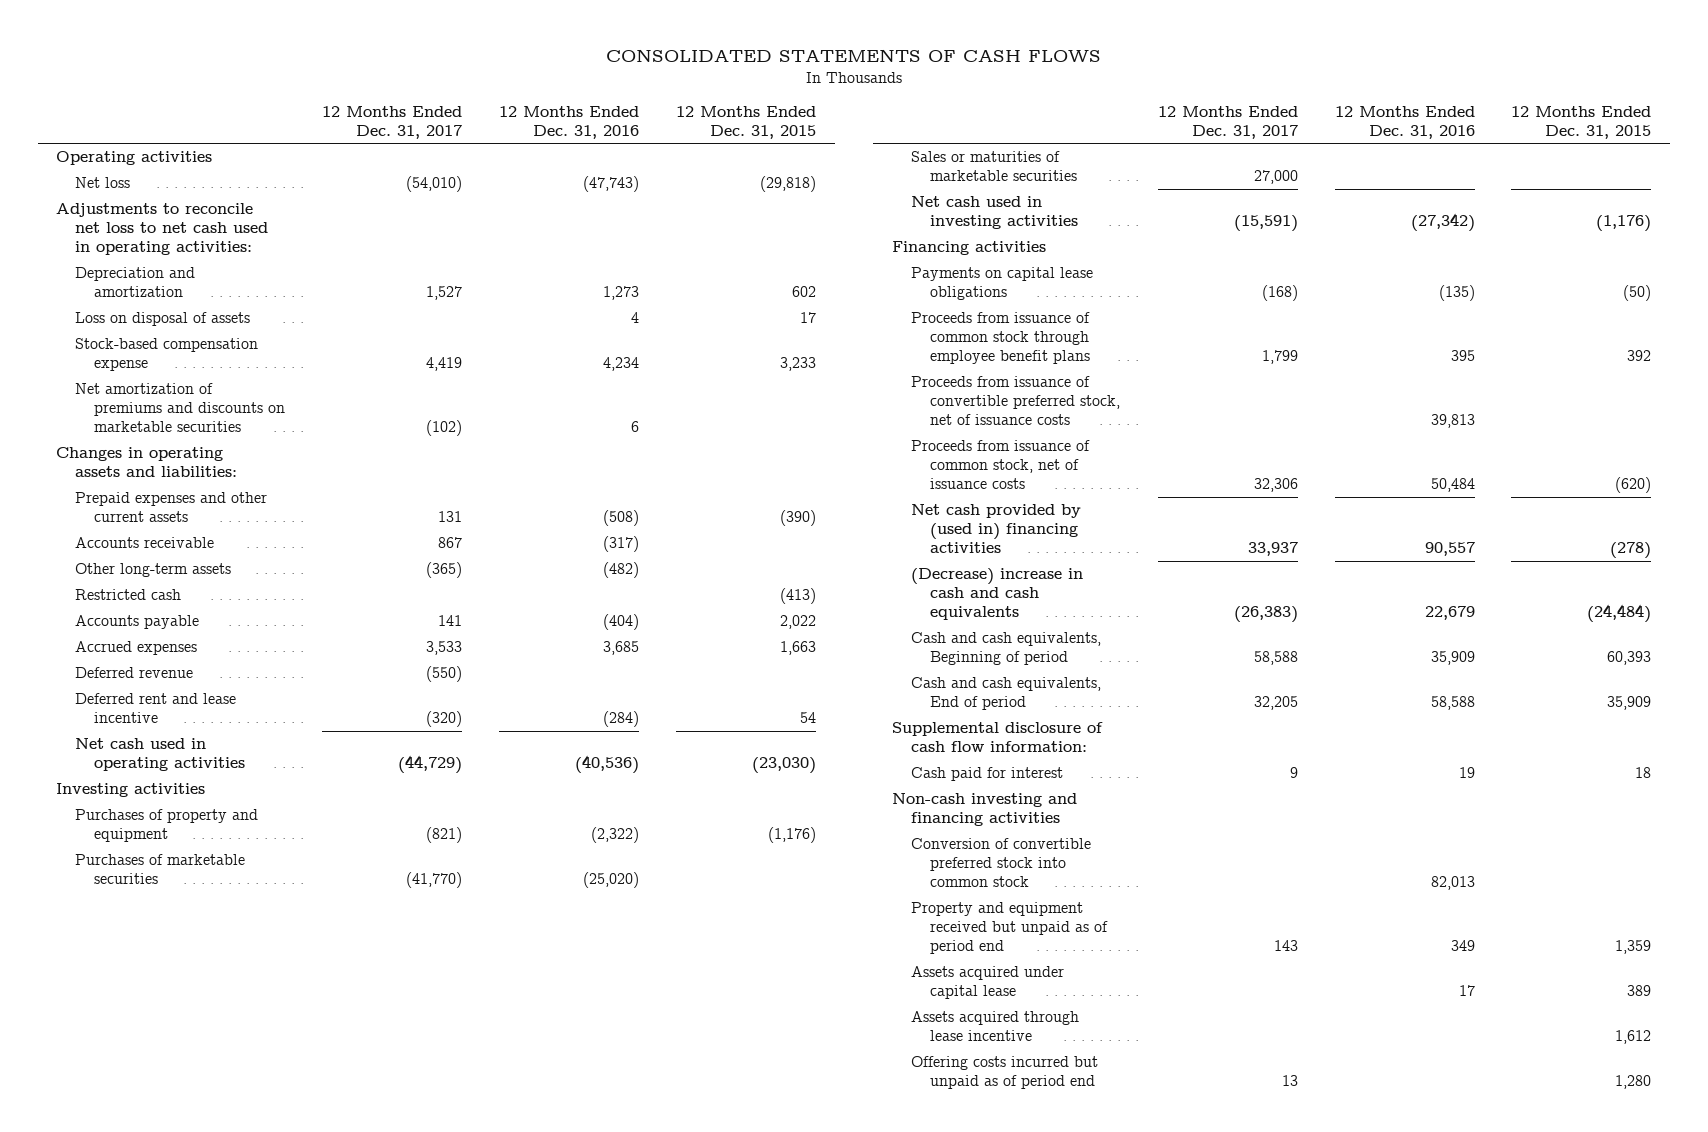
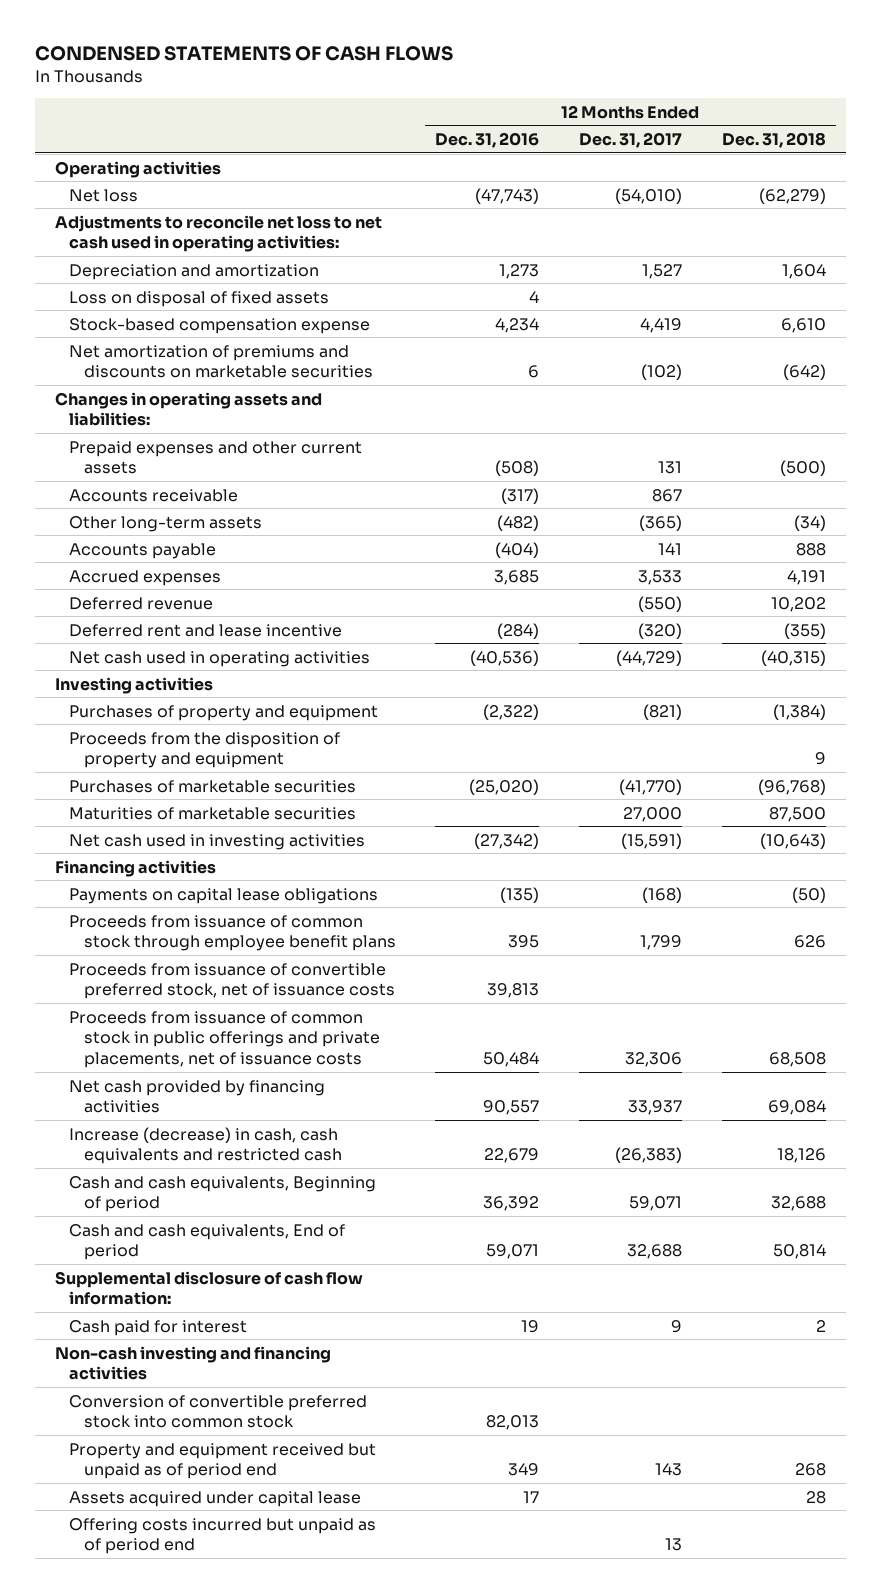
- CONSOLIDATED STATEMENTS OF CASH FLOWS
+ CONDENSED STATEMENTS OF CASH FLOWS
- | 12 Months Ended Dec. 31, 2017 | 12 Months Ended Dec. 31, 2016 | 12 Months Ended Dec. 31, 2015
+ | 12 Months Ended Dec. 31, 2016 | 12 Months Ended Dec. 31, 2017 | 12 Months Ended Dec. 31, 2018
- Loss on disposal of assets | | 4 | 17
+ Loss on disposal of fixed assets | 4 | |
- Restricted cash | | | (413)
+ Proceeds from the disposition of property and equipment | | | 9
- Sales or maturities of marketable securities | 27,000 | |
+ Maturities of marketable securities | | 27,000 | 87,500
- Proceeds from issuance of common stock, net of issuance costs | 32,306 | 50,484 | (620)
- Net cash provided by (used in) financing activities | 33,937 | 90,557 | (278)
- (Decrease) increase in cash and cash equivalents | (26,383) | 22,679 | (24,484)
- Cash and cash equivalents, Beginning of period | 58,588 | 35,909 | 60,393
- Cash and cash equivalents, End of period | 32,205 | 58,588 | 35,909
+ Proceeds from issuance of common stock in public offerings and private placements, net of issuance costs | 50,484 | 32,306 | 68,508
+ Net cash provided by financing activities | 90,557 | 33,937 | 69,084
+ Increase (decrease) in cash, cash equivalents and restricted cash | 22,679 | (26,383) | 18,126
+ Cash and cash equivalents, Beginning of period | 36,392 | 59,071 | 32,688
+ Cash and cash equivalents, End of period | 59,071 | 32,688 | 50,814
- Assets acquired through lease incentive | | | 1,612

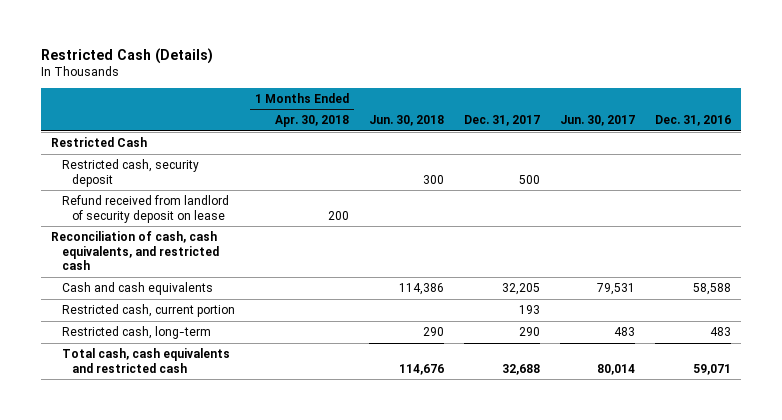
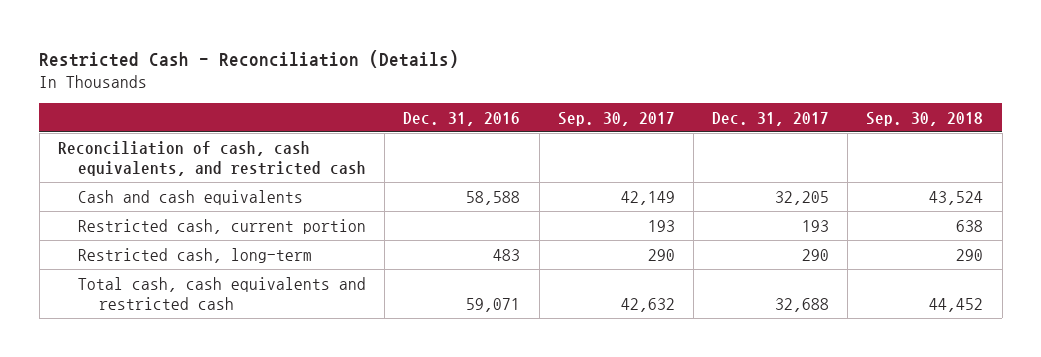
- Restricted Cash (Details)
+ Restricted Cash - Reconciliation (Details)
- | 1 Months Ended Apr. 30, 2018 | Jun. 30, 2018 | Dec. 31, 2017 | Jun. 30, 2017 | Dec. 31, 2016
+ | Dec. 31, 2016 | Sep. 30, 2017 | Dec. 31, 2017 | Sep. 30, 2018
- Restricted Cash
- Restricted cash, security deposit | | 300 | 500 | |
- Refund received from landlord of security deposit on lease | 200 | | | |

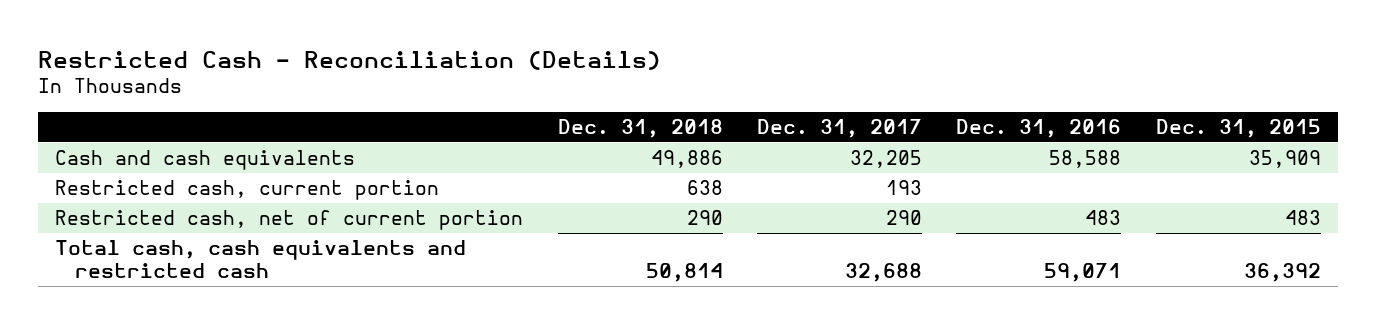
- | Dec. 31, 2016 | Sep. 30, 2017 | Dec. 31, 2017 | Sep. 30, 2018
+ | Dec. 31, 2018 | Dec. 31, 2017 | Dec. 31, 2016 | Dec. 31, 2015
- Reconciliation of cash, cash equivalents, and restricted cash
- Restricted cash, long-term | 483 | 290 | 290 | 290
+ Restricted cash, net of current portion | 290 | 290 | 483 | 483

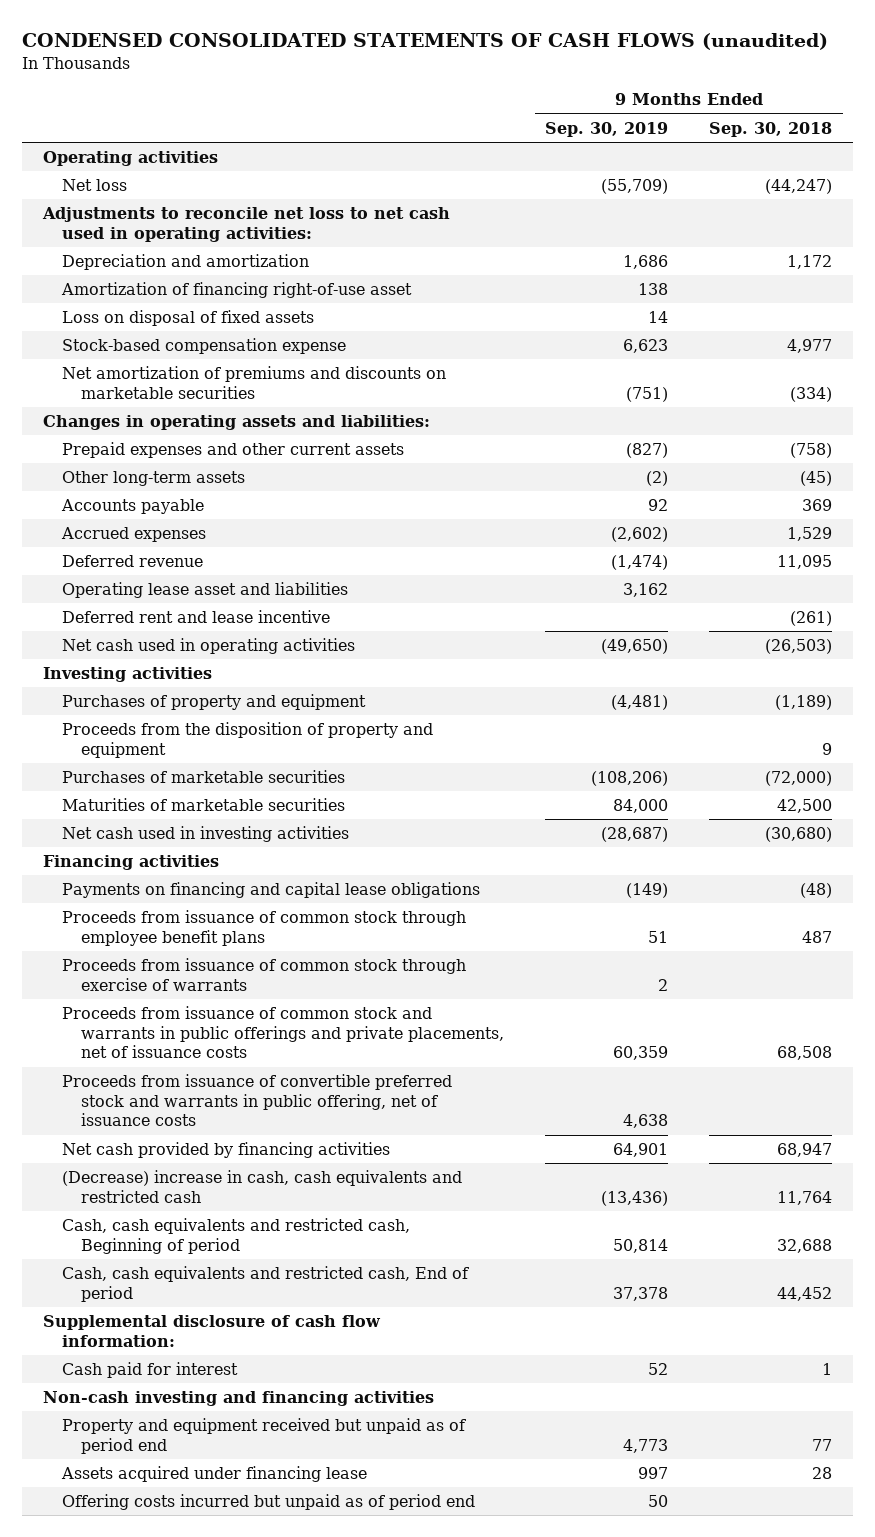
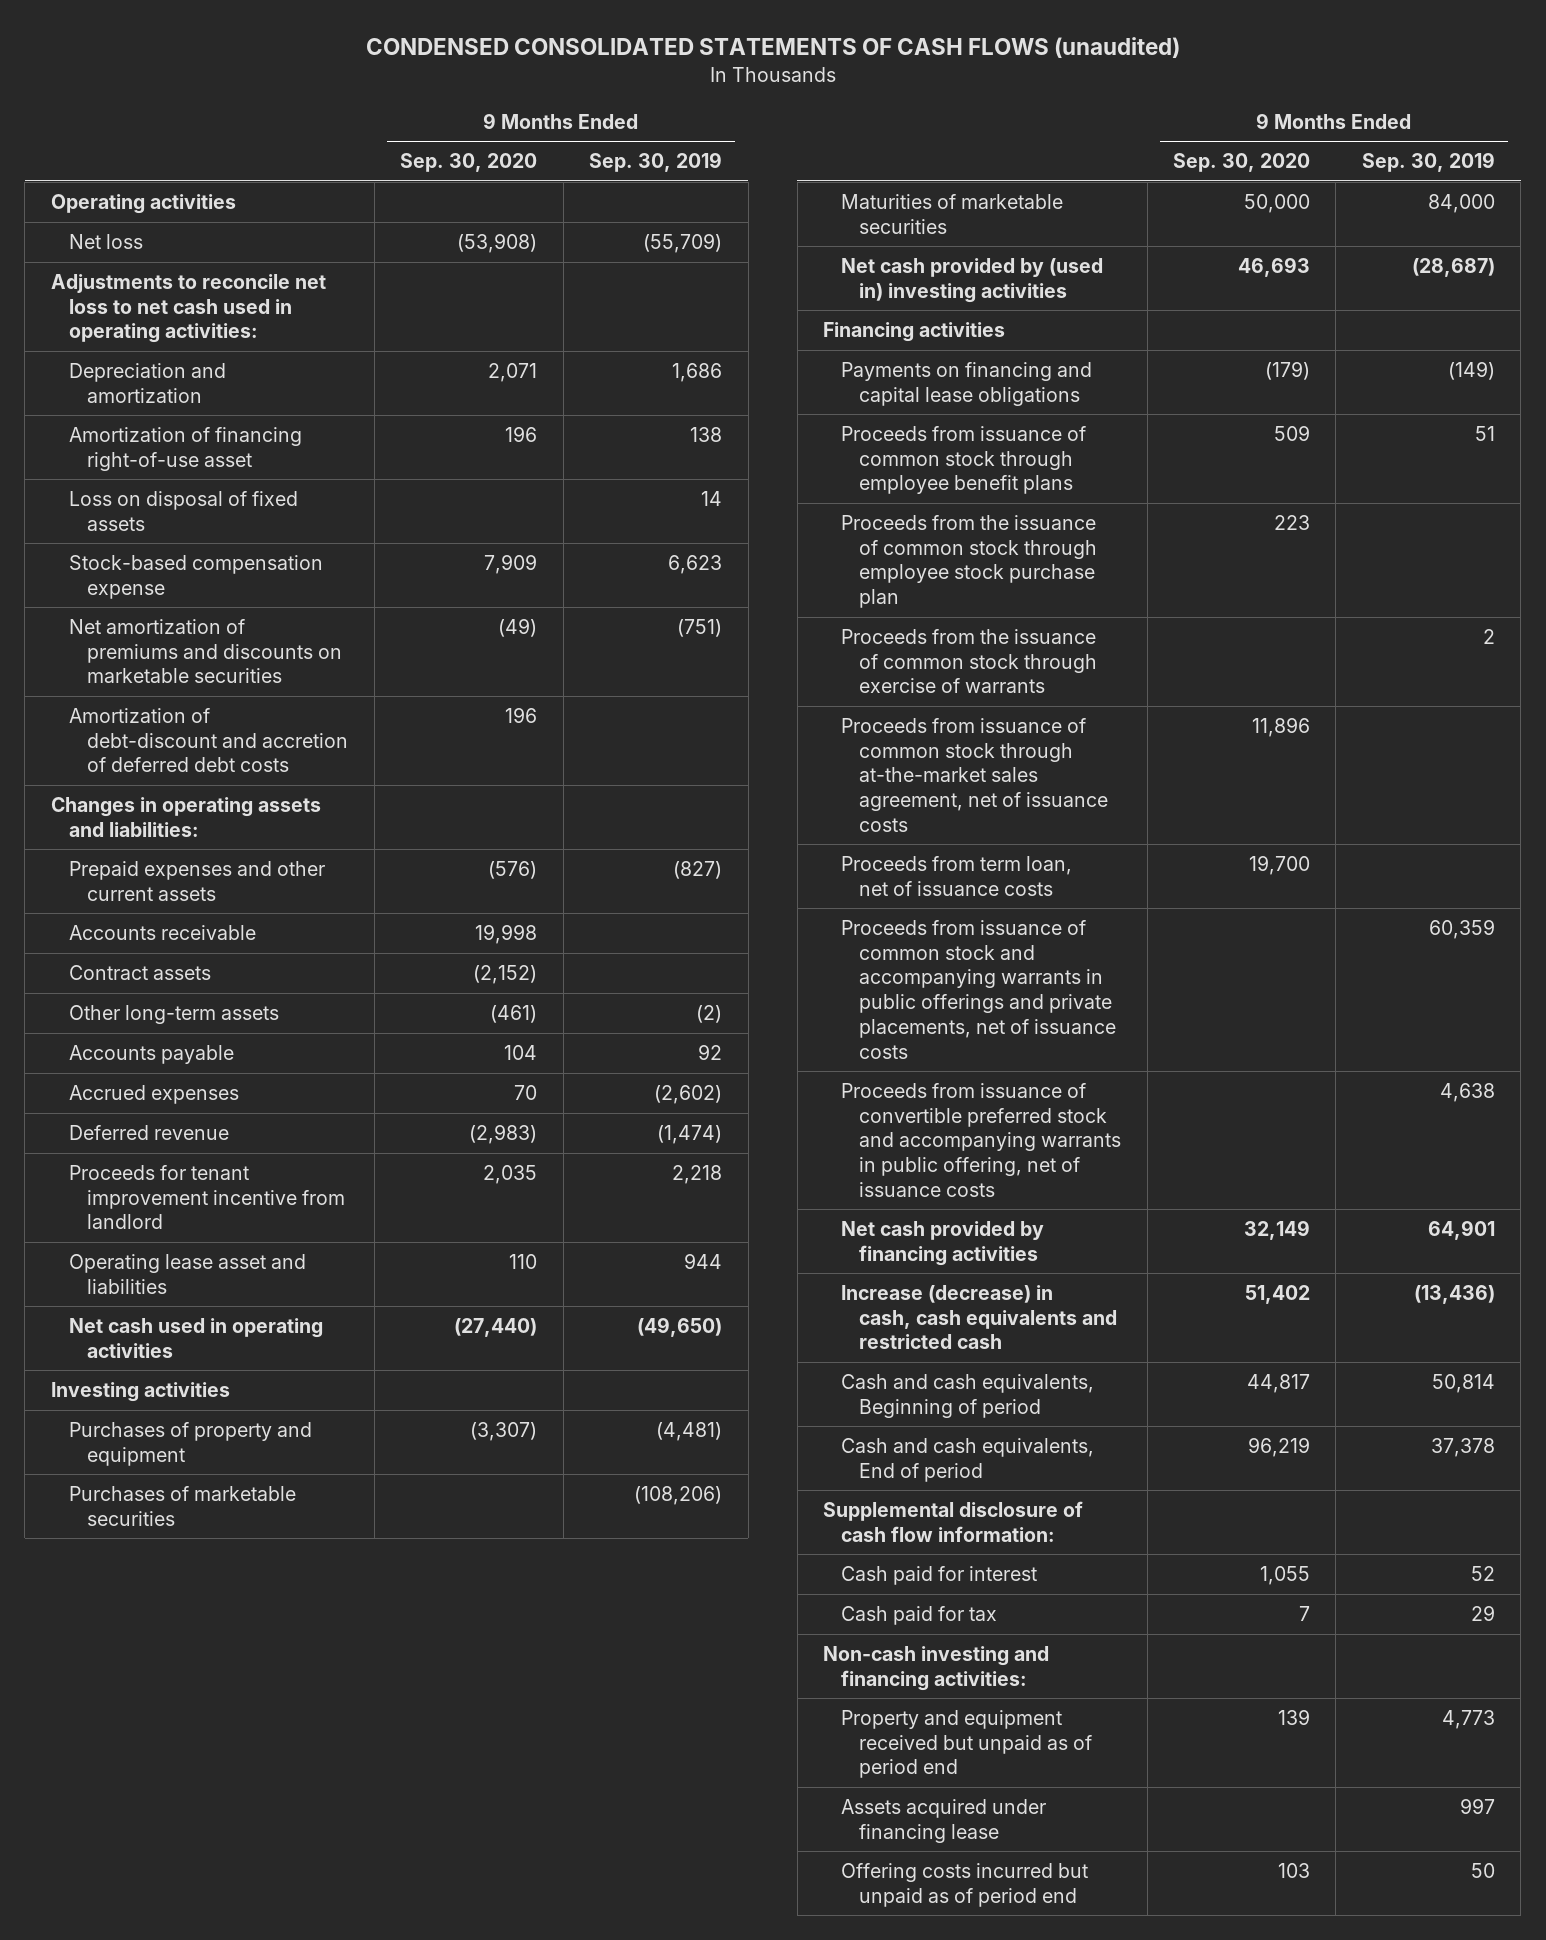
- | 9 Months Ended Sep. 30, 2019 | 9 Months Ended Sep. 30, 2018
+ | 9 Months Ended Sep. 30, 2020 | 9 Months Ended Sep. 30, 2019
+ Amortization of debt-discount and accretion of deferred debt costs | 196 |
+ Accounts receivable | 19,998 |
+ Contract assets | (2,152) |
- Operating lease asset and liabilities | 3,162 |
- Deferred rent and lease incentive | | (261)
+ Proceeds for tenant improvement incentive from landlord | 2,035 | 2,218
+ Operating lease asset and liabilities | 110 | 944
- Proceeds from the disposition of property and equipment | | 9
- Net cash used in investing activities | (28,687) | (30,680)
+ Net cash provided by (used in) investing activities | 46,693 | (28,687)
- Proceeds from issuance of common stock through exercise of warrants | 2 |
- Proceeds from issuance of common stock and warrants in public offerings and private placements, net of issuance costs | 60,359 | 68,508
- Proceeds from issuance of convertible preferred stock and warrants in public offering, net of issuance costs | 4,638 |
+ Proceeds from the issuance of common stock through employee stock purchase plan | 223 |
+ Proceeds from the issuance of common stock through exercise of warrants | | 2
+ Proceeds from issuance of common stock through at-the-market sales agreement, net of issuance costs | 11,896 |
+ Proceeds from term loan, net of issuance costs | 19,700 |
+ Proceeds from issuance of common stock and accompanying warrants in public offerings and private placements, net of issuance costs | | 60,359
+ Proceeds from issuance of convertible preferred stock and accompanying warrants in public offering, net of issuance costs | | 4,638
- (Decrease) increase in cash, cash equivalents and restricted cash | (13,436) | 11,764
- Cash, cash equivalents and restricted cash, Beginning of period | 50,814 | 32,688
- Cash, cash equivalents and restricted cash, End of period | 37,378 | 44,452
+ Increase (decrease) in cash, cash equivalents and restricted cash | 51,402 | (13,436)
+ Cash and cash equivalents, Beginning of period | 44,817 | 50,814
+ Cash and cash equivalents, End of period | 96,219 | 37,378
- Non-cash investing and financing activities
+ Cash paid for tax | 7 | 29
+ Non-cash investing and financing activities:

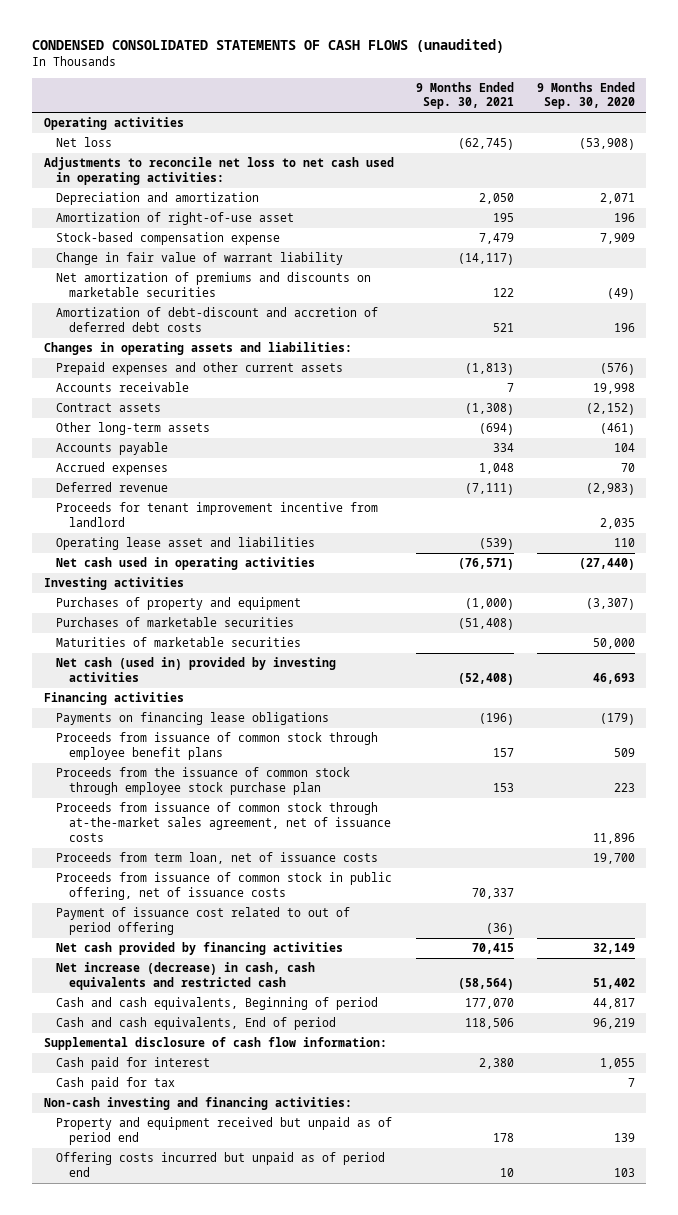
- | 9 Months Ended Sep. 30, 2020 | 9 Months Ended Sep. 30, 2019
+ | 9 Months Ended Sep. 30, 2021 | 9 Months Ended Sep. 30, 2020
- Amortization of financing right-of-use asset | 196 | 138
- Loss on disposal of fixed assets | | 14
+ Amortization of right-of-use asset | 195 | 196
+ Change in fair value of warrant liability | (14,117) |
- Net cash provided by (used in) investing activities | 46,693 | (28,687)
+ Net cash (used in) provided by investing activities | (52,408) | 46,693
- Payments on financing and capital lease obligations | (179) | (149)
+ Payments on financing lease obligations | (196) | (179)
- Proceeds from the issuance of common stock through exercise of warrants | | 2
- Proceeds from issuance of common stock and accompanying warrants in public offerings and private placements, net of issuance costs | | 60,359
- Proceeds from issuance of convertible preferred stock and accompanying warrants in public offering, net of issuance costs | | 4,638
+ Proceeds from issuance of common stock in public offering, net of issuance costs | 70,337 |
+ Payment of issuance cost related to out of period offering | (36) |
- Increase (decrease) in cash, cash equivalents and restricted cash | 51,402 | (13,436)
+ Net increase (decrease) in cash, cash equivalents and restricted cash | (58,564) | 51,402
- Assets acquired under financing lease | | 997

